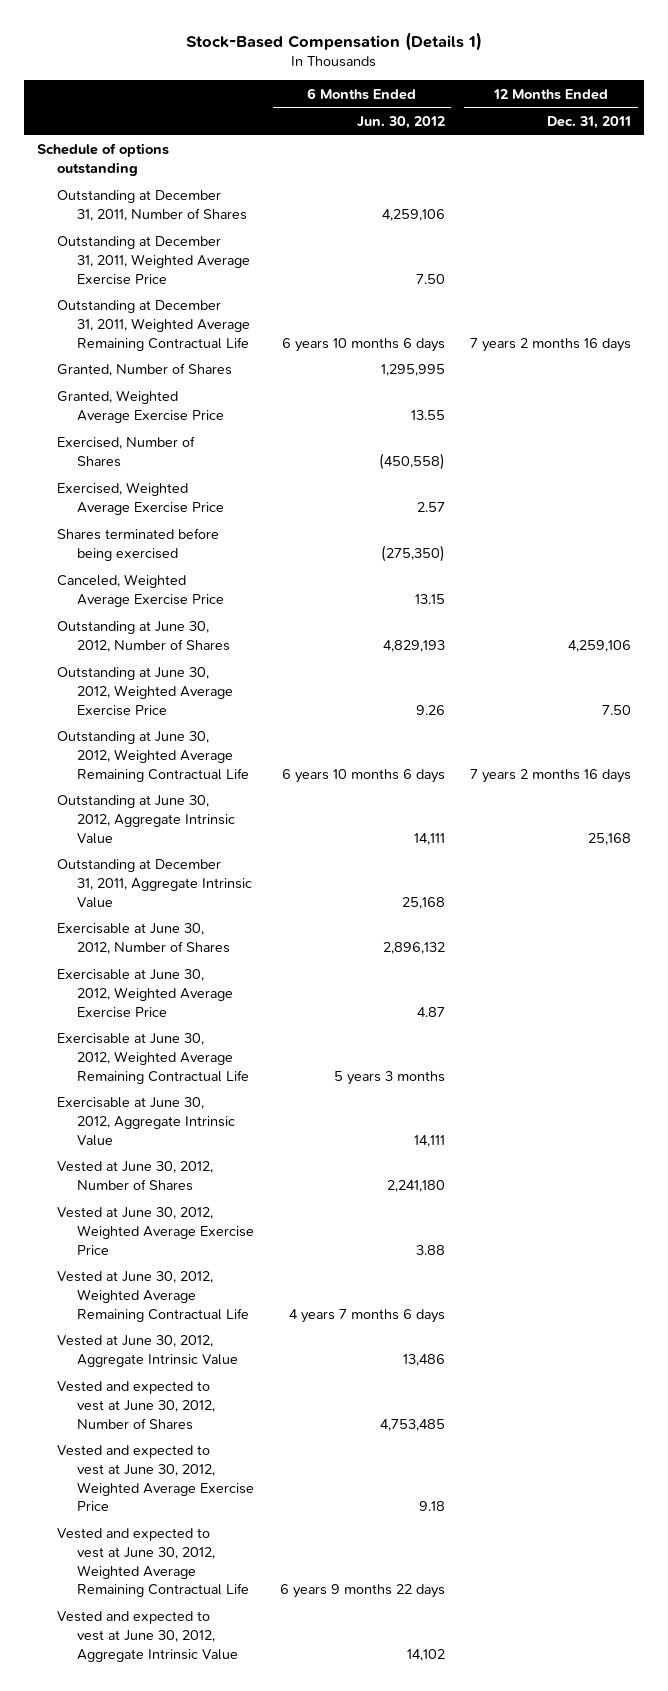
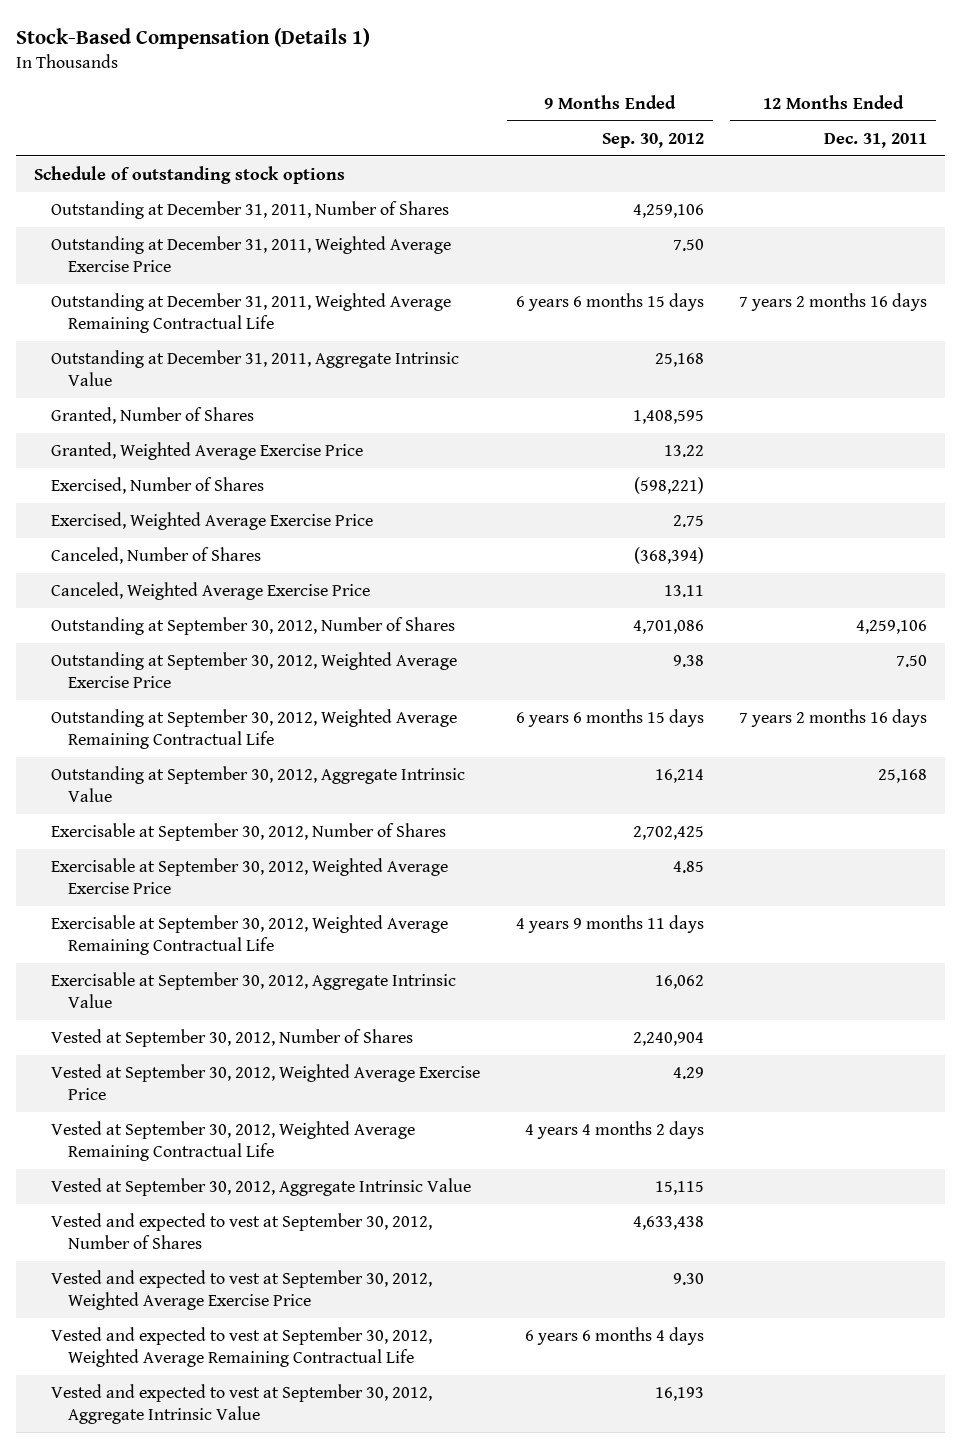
- | 6 Months Ended Jun. 30, 2012 | 12 Months Ended Dec. 31, 2011
+ | 9 Months Ended Sep. 30, 2012 | 12 Months Ended Dec. 31, 2011
- Schedule of options outstanding
+ Schedule of outstanding stock options
moved up: Outstanding at December 31, 2011, Aggregate Intrinsic Value | 25,168 |
- Shares terminated before being exercised | (275,350) |
+ Canceled, Number of Shares | (368,394) |
- Outstanding at June 30, 2012, Number of Shares | 4,829,193 | 4,259,106
- Outstanding at June 30, 2012, Weighted Average Exercise Price | 9.26 | 7.50
- Outstanding at June 30, 2012, Weighted Average Remaining Contractual Life | 6 years 10 months 6 days | 7 years 2 months 16 days
- Outstanding at June 30, 2012, Aggregate Intrinsic Value | 14,111 | 25,168
- Exercisable at June 30, 2012, Number of Shares | 2,896,132 |
- Exercisable at June 30, 2012, Weighted Average Exercise Price | 4.87 |
- Exercisable at June 30, 2012, Weighted Average Remaining Contractual Life | 5 years 3 months |
- Exercisable at June 30, 2012, Aggregate Intrinsic Value | 14,111 |
- Vested at June 30, 2012, Number of Shares | 2,241,180 |
- Vested at June 30, 2012, Weighted Average Exercise Price | 3.88 |
- Vested at June 30, 2012, Weighted Average Remaining Contractual Life | 4 years 7 months 6 days |
- Vested at June 30, 2012, Aggregate Intrinsic Value | 13,486 |
- Vested and expected to vest at June 30, 2012, Number of Shares | 4,753,485 |
- Vested and expected to vest at June 30, 2012, Weighted Average Exercise Price | 9.18 |
- Vested and expected to vest at June 30, 2012, Weighted Average Remaining Contractual Life | 6 years 9 months 22 days |
- Vested and expected to vest at June 30, 2012, Aggregate Intrinsic Value | 14,102 |
+ Outstanding at September 30, 2012, Number of Shares | 4,701,086 | 4,259,106
+ Outstanding at September 30, 2012, Weighted Average Exercise Price | 9.38 | 7.50
+ Outstanding at September 30, 2012, Weighted Average Remaining Contractual Life | 6 years 6 months 15 days | 7 years 2 months 16 days
+ Outstanding at September 30, 2012, Aggregate Intrinsic Value | 16,214 | 25,168
+ Exercisable at September 30, 2012, Number of Shares | 2,702,425 |
+ Exercisable at September 30, 2012, Weighted Average Exercise Price | 4.85 |
+ Exercisable at September 30, 2012, Weighted Average Remaining Contractual Life | 4 years 9 months 11 days |
+ Exercisable at September 30, 2012, Aggregate Intrinsic Value | 16,062 |
+ Vested at September 30, 2012, Number of Shares | 2,240,904 |
+ Vested at September 30, 2012, Weighted Average Exercise Price | 4.29 |
+ Vested at September 30, 2012, Weighted Average Remaining Contractual Life | 4 years 4 months 2 days |
+ Vested at September 30, 2012, Aggregate Intrinsic Value | 15,115 |
+ Vested and expected to vest at September 30, 2012, Number of Shares | 4,633,438 |
+ Vested and expected to vest at September 30, 2012, Weighted Average Exercise Price | 9.30 |
+ Vested and expected to vest at September 30, 2012, Weighted Average Remaining Contractual Life | 6 years 6 months 4 days |
+ Vested and expected to vest at September 30, 2012, Aggregate Intrinsic Value | 16,193 |

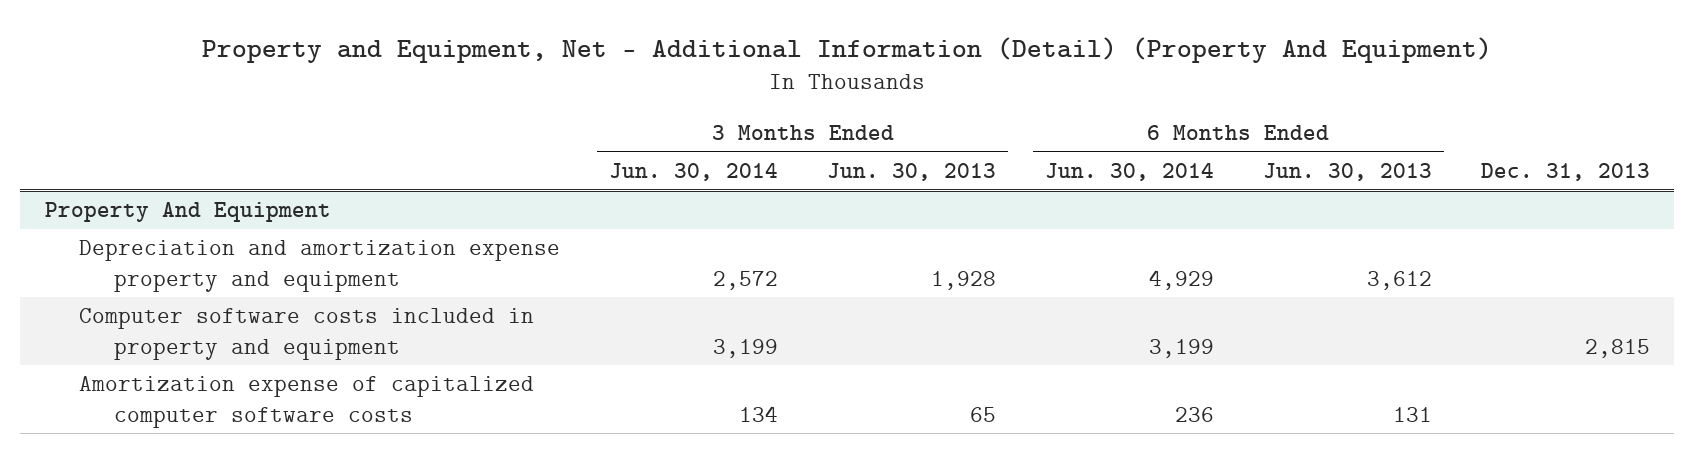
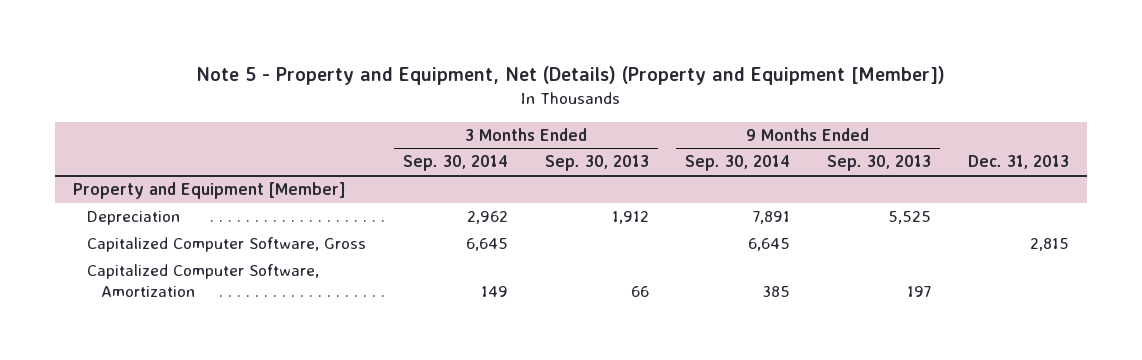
- Property and Equipment, Net - Additional Information (Detail) (Property And Equipment)
+ Note 5 - Property and Equipment, Net (Details) (Property and Equipment [Member])
- | 3 Months Ended Jun. 30, 2014 | 3 Months Ended Jun. 30, 2013 | 6 Months Ended Jun. 30, 2014 | 6 Months Ended Jun. 30, 2013 | Dec. 31, 2013
+ | 3 Months Ended Sep. 30, 2014 | 3 Months Ended Sep. 30, 2013 | 9 Months Ended Sep. 30, 2014 | 9 Months Ended Sep. 30, 2013 | Dec. 31, 2013
- Property And Equipment
- Depreciation and amortization expense property and equipment | 2,572 | 1,928 | 4,929 | 3,612 |
- Computer software costs included in property and equipment | 3,199 | | 3,199 | | 2,815
- Amortization expense of capitalized computer software costs | 134 | 65 | 236 | 131 |
+ Property and Equipment [Member]
+ Depreciation | 2,962 | 1,912 | 7,891 | 5,525 |
+ Capitalized Computer Software, Gross | 6,645 | | 6,645 | | 2,815
+ Capitalized Computer Software, Amortization | 149 | 66 | 385 | 197 |

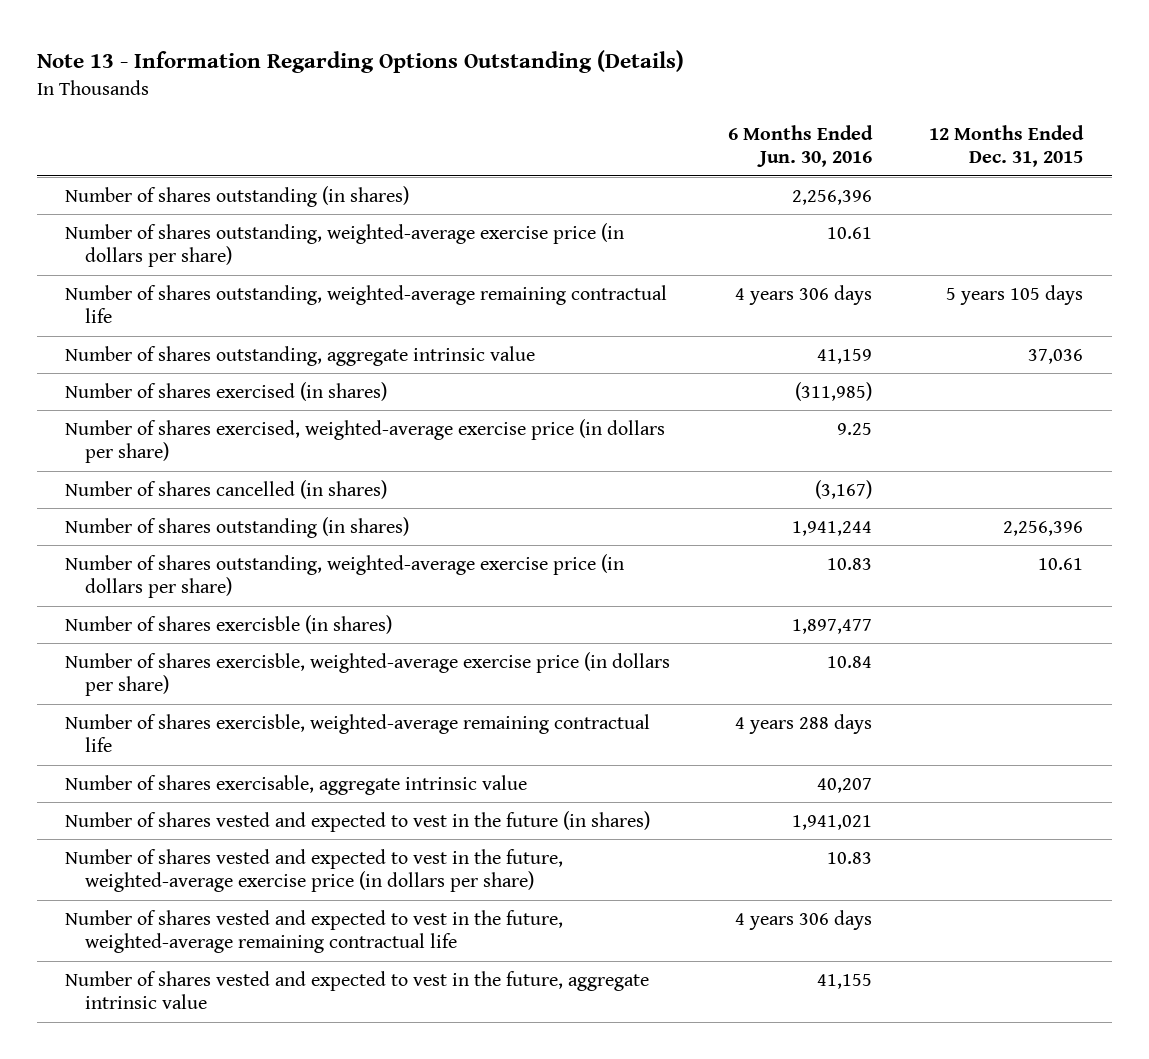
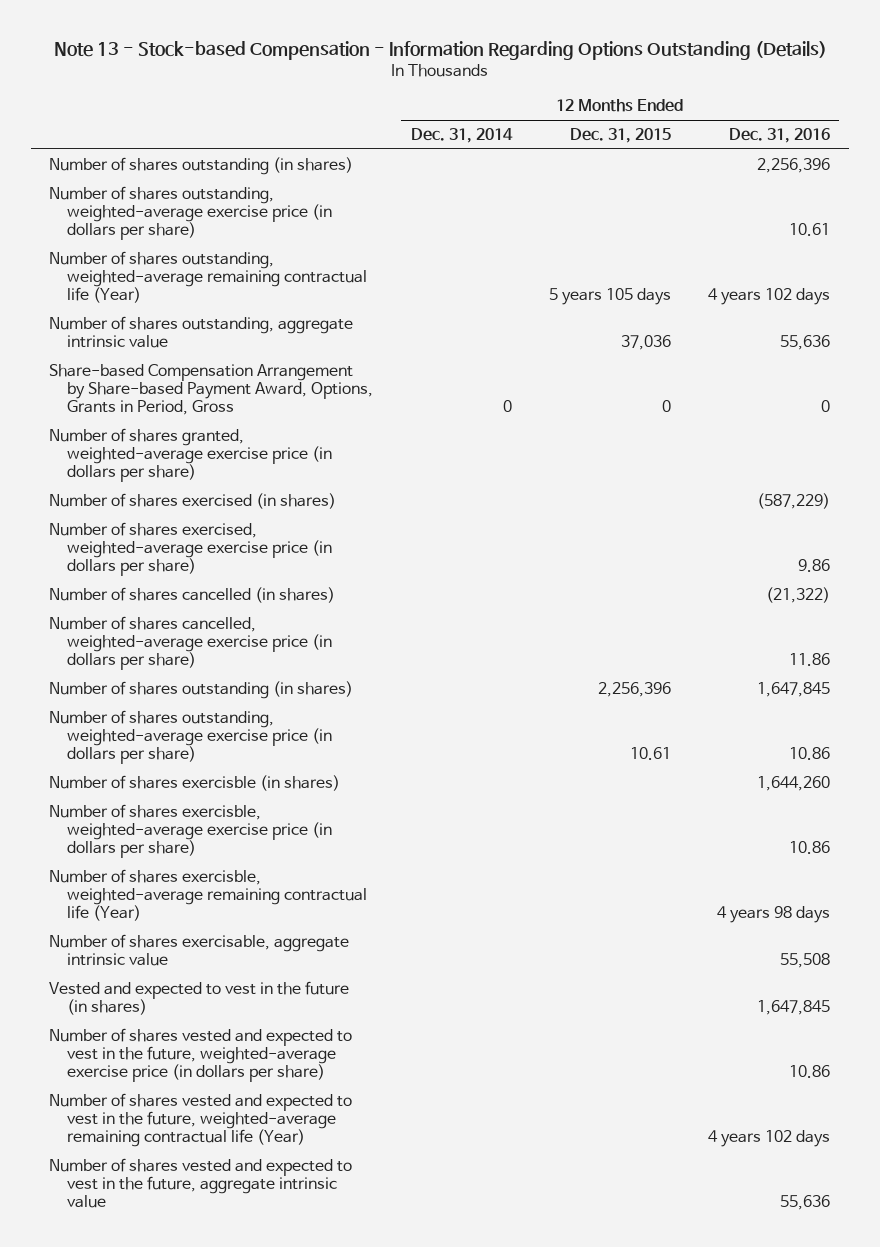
- Note 13 - Information Regarding Options Outstanding (Details)
+ Note 13 - Stock-based Compensation - Information Regarding Options Outstanding (Details)
- | 6 Months Ended Jun. 30, 2016 | 12 Months Ended Dec. 31, 2015
+ | 12 Months Ended Dec. 31, 2014 | 12 Months Ended Dec. 31, 2015 | 12 Months Ended Dec. 31, 2016
- Number of shares outstanding, weighted-average remaining contractual life | 4 years 306 days | 5 years 105 days
+ Number of shares outstanding, weighted-average remaining contractual life (Year) | | 5 years 105 days | 4 years 102 days
+ Share-based Compensation Arrangement by Share-based Payment Award, Options, Grants in Period, Gross | 0 | 0 | 0
+ Number of shares granted, weighted-average exercise price (in dollars per share)
+ Number of shares cancelled, weighted-average exercise price (in dollars per share) | | | 11.86
- Number of shares exercisble, weighted-average remaining contractual life | 4 years 288 days |
+ Number of shares exercisble, weighted-average remaining contractual life (Year) | | | 4 years 98 days
- Number of shares vested and expected to vest in the future (in shares) | 1,941,021 |
+ Vested and expected to vest in the future (in shares) | | | 1,647,845
- Number of shares vested and expected to vest in the future, weighted-average remaining contractual life | 4 years 306 days |
+ Number of shares vested and expected to vest in the future, weighted-average remaining contractual life (Year) | | | 4 years 102 days

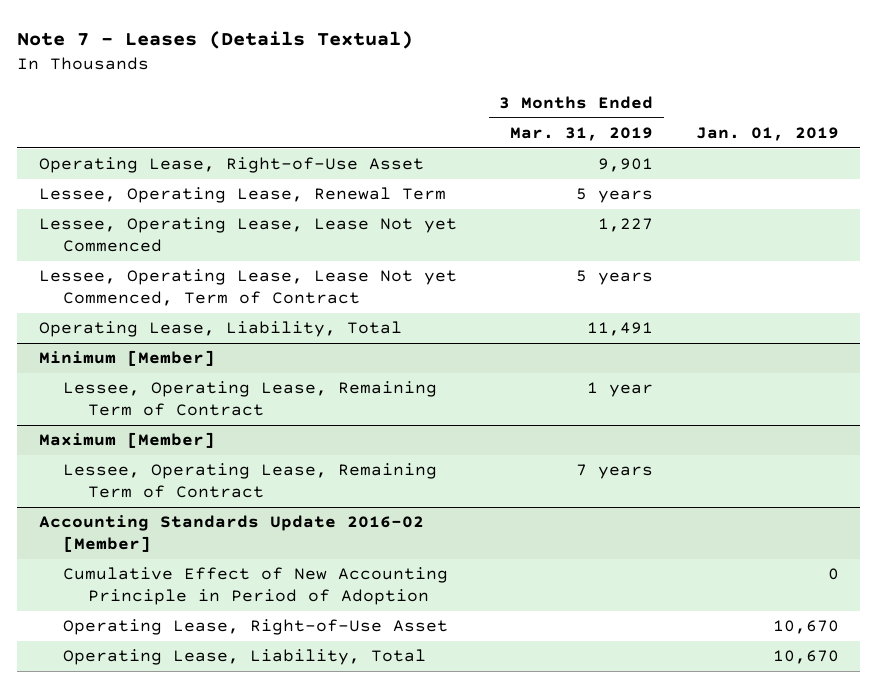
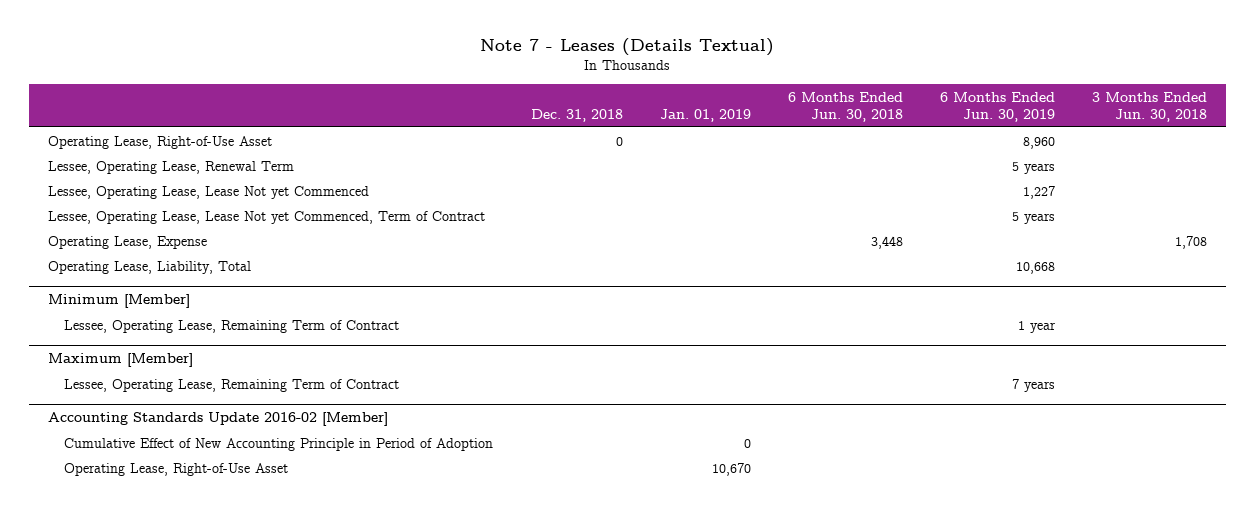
- | 3 Months Ended Mar. 31, 2019 | Jan. 01, 2019
+ | Dec. 31, 2018 | Jan. 01, 2019 | 6 Months Ended Jun. 30, 2018 | 6 Months Ended Jun. 30, 2019 | 3 Months Ended Jun. 30, 2018
+ Operating Lease, Expense | | | 3,448 | | 1,708
@ Accounting Standards Update 2016-02 [Member]
- Operating Lease, Liability, Total | | 10,670

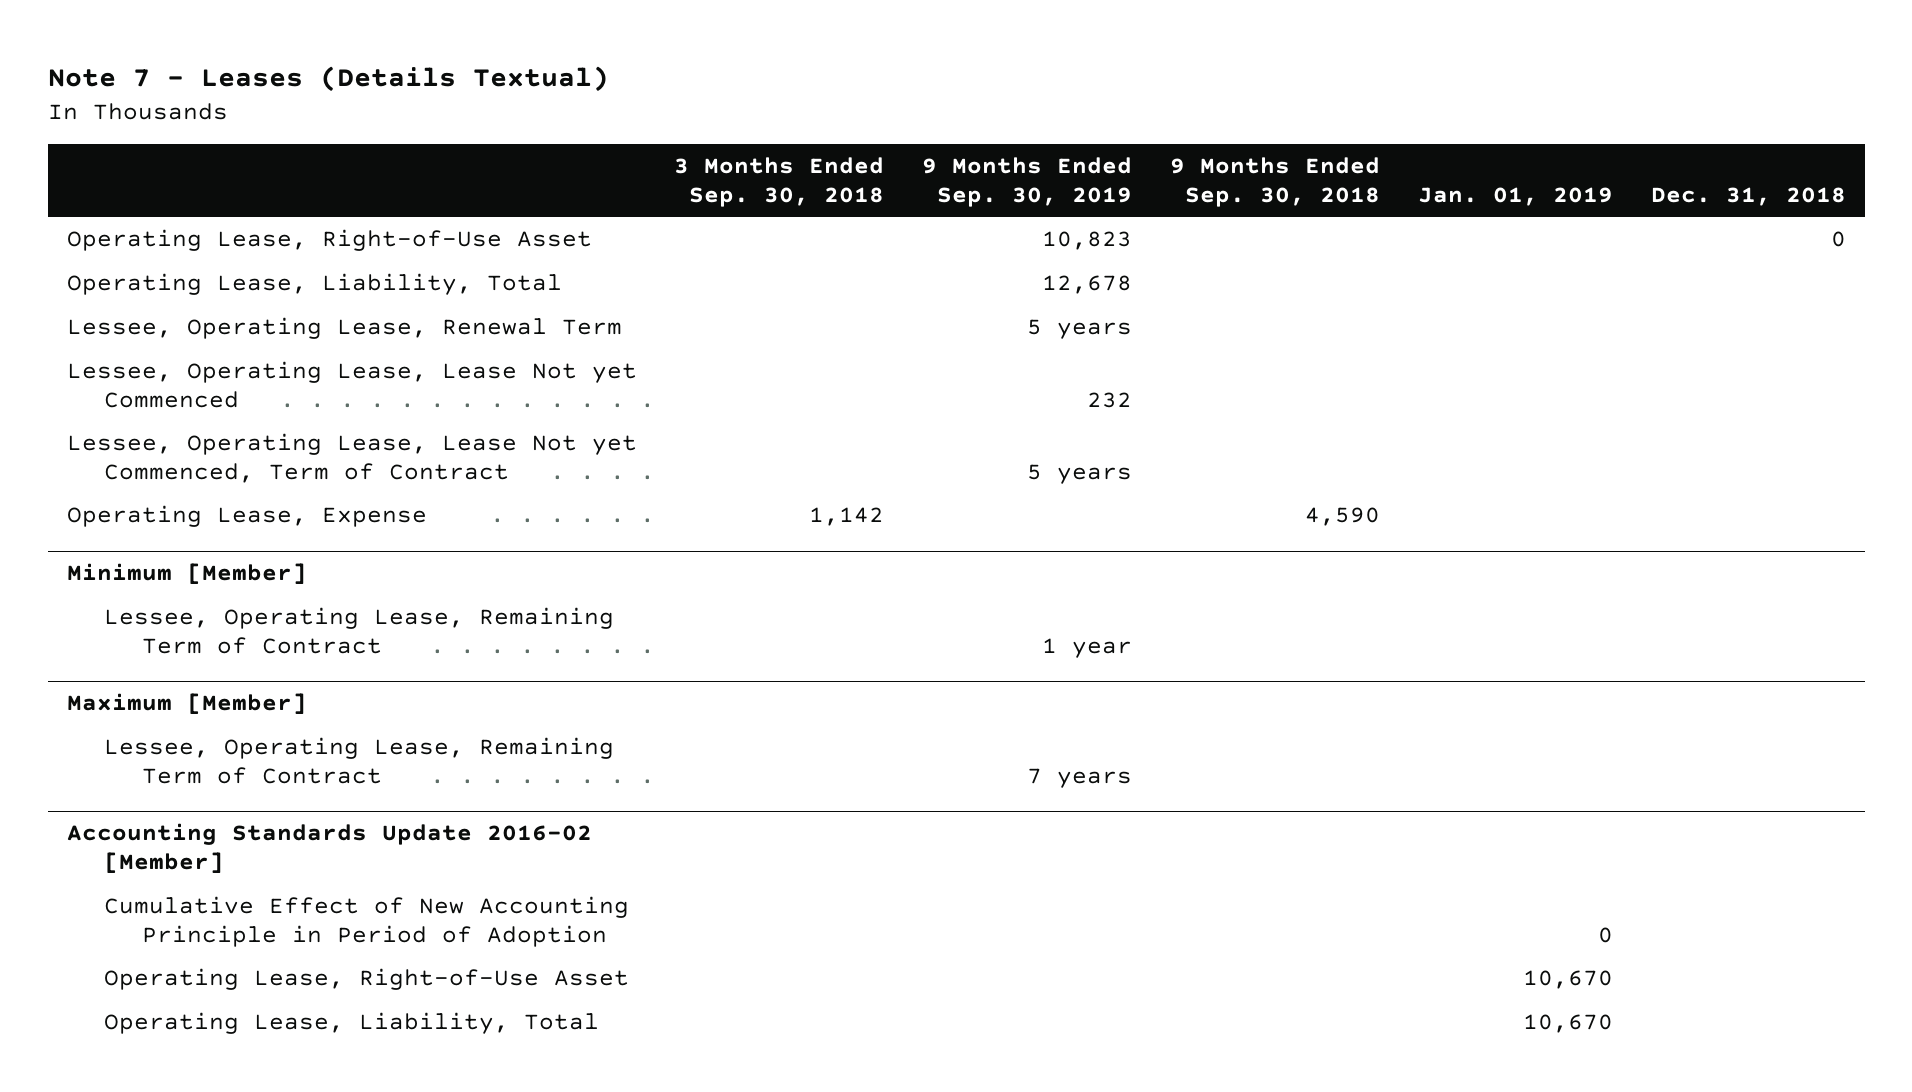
- | Dec. 31, 2018 | Jan. 01, 2019 | 6 Months Ended Jun. 30, 2018 | 6 Months Ended Jun. 30, 2019 | 3 Months Ended Jun. 30, 2018
+ | 3 Months Ended Sep. 30, 2018 | 9 Months Ended Sep. 30, 2019 | 9 Months Ended Sep. 30, 2018 | Jan. 01, 2019 | Dec. 31, 2018
moved up: Operating Lease, Liability, Total | | 12,678 | | |
@ Accounting Standards Update 2016-02 [Member]
+ Operating Lease, Liability, Total | | | | 10,670 |

